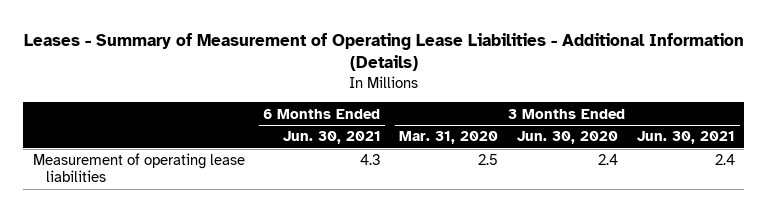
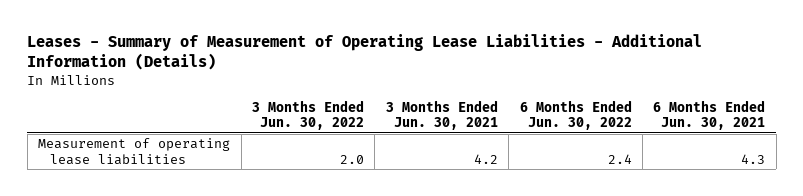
- | 6 Months Ended Jun. 30, 2021 | 3 Months Ended Mar. 31, 2020 | 3 Months Ended Jun. 30, 2020 | 3 Months Ended Jun. 30, 2021
+ | 3 Months Ended Jun. 30, 2022 | 3 Months Ended Jun. 30, 2021 | 6 Months Ended Jun. 30, 2022 | 6 Months Ended Jun. 30, 2021
- Measurement of operating lease liabilities | 4.3 | 2.5 | 2.4 | 2.4
+ Measurement of operating lease liabilities | 2.0 | 4.2 | 2.4 | 4.3

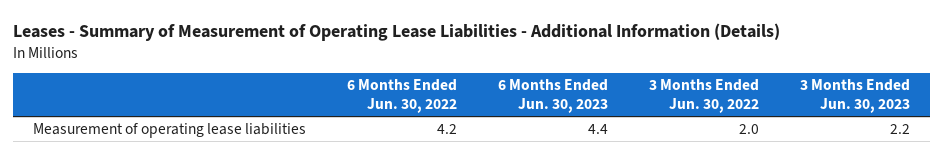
- | 3 Months Ended Jun. 30, 2022 | 3 Months Ended Jun. 30, 2021 | 6 Months Ended Jun. 30, 2022 | 6 Months Ended Jun. 30, 2021
+ | 6 Months Ended Jun. 30, 2022 | 6 Months Ended Jun. 30, 2023 | 3 Months Ended Jun. 30, 2022 | 3 Months Ended Jun. 30, 2023
- Measurement of operating lease liabilities | 2.0 | 4.2 | 2.4 | 4.3
+ Measurement of operating lease liabilities | 4.2 | 4.4 | 2.0 | 2.2

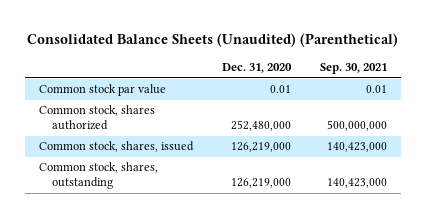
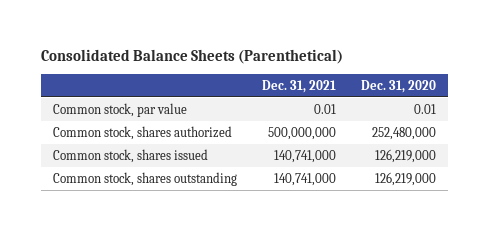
- Consolidated Balance Sheets (Unaudited) (Parenthetical)
+ Consolidated Balance Sheets (Parenthetical)
- | Dec. 31, 2020 | Sep. 30, 2021
+ | Dec. 31, 2021 | Dec. 31, 2020
- Common stock par value | 0.01 | 0.01
+ Common stock, par value | 0.01 | 0.01
- Common stock, shares, issued | 126,219,000 | 140,423,000
- Common stock, shares, outstanding | 126,219,000 | 140,423,000
+ Common stock, shares issued | 140,741,000 | 126,219,000
+ Common stock, shares outstanding | 140,741,000 | 126,219,000

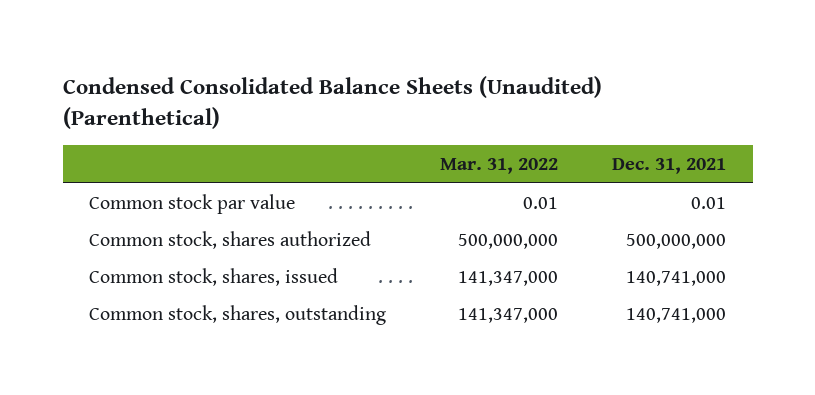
- Consolidated Balance Sheets (Parenthetical)
+ Condensed Consolidated Balance Sheets (Unaudited) (Parenthetical)
- | Dec. 31, 2021 | Dec. 31, 2020
+ | Mar. 31, 2022 | Dec. 31, 2021
- Common stock, par value | 0.01 | 0.01
+ Common stock par value | 0.01 | 0.01
- Common stock, shares issued | 140,741,000 | 126,219,000
- Common stock, shares outstanding | 140,741,000 | 126,219,000
+ Common stock, shares, issued | 141,347,000 | 140,741,000
+ Common stock, shares, outstanding | 141,347,000 | 140,741,000

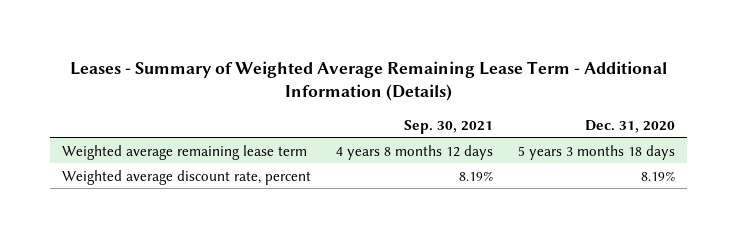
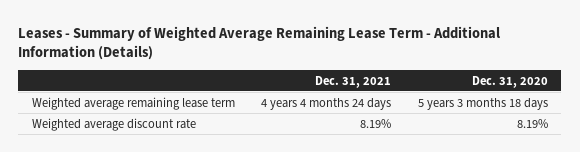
- | Sep. 30, 2021 | Dec. 31, 2020
+ | Dec. 31, 2021 | Dec. 31, 2020
- Weighted average discount rate, percent | 8.19% | 8.19%
+ Weighted average discount rate | 8.19% | 8.19%

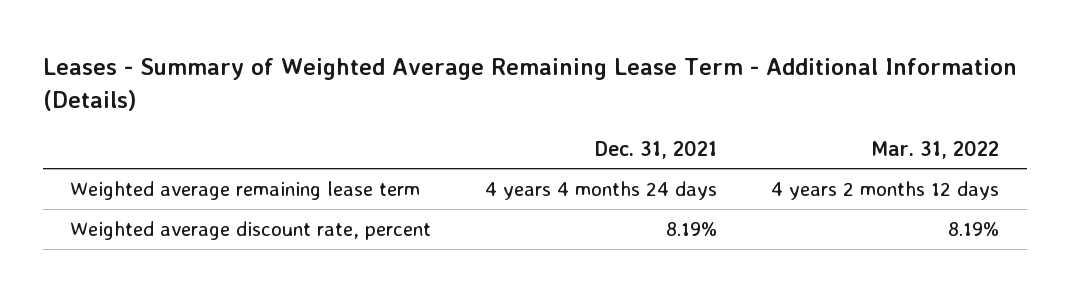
- | Dec. 31, 2021 | Dec. 31, 2020
+ | Dec. 31, 2021 | Mar. 31, 2022
- Weighted average discount rate | 8.19% | 8.19%
+ Weighted average discount rate, percent | 8.19% | 8.19%

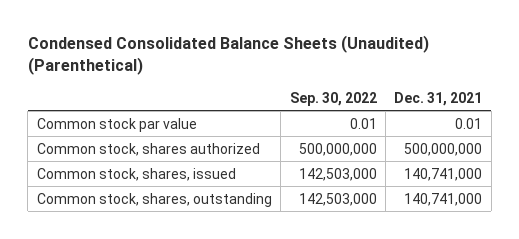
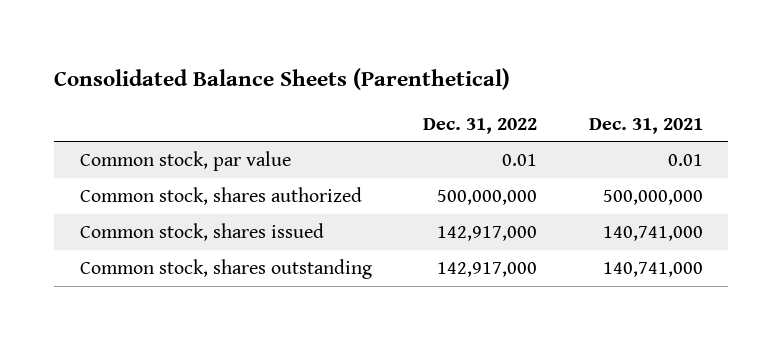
- Condensed Consolidated Balance Sheets (Unaudited) (Parenthetical)
+ Consolidated Balance Sheets (Parenthetical)
- | Sep. 30, 2022 | Dec. 31, 2021
+ | Dec. 31, 2022 | Dec. 31, 2021
- Common stock par value | 0.01 | 0.01
+ Common stock, par value | 0.01 | 0.01
- Common stock, shares, issued | 142,503,000 | 140,741,000
- Common stock, shares, outstanding | 142,503,000 | 140,741,000
+ Common stock, shares issued | 142,917,000 | 140,741,000
+ Common stock, shares outstanding | 142,917,000 | 140,741,000

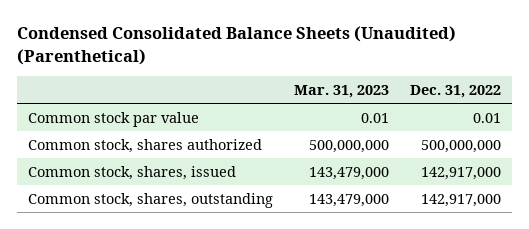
- Consolidated Balance Sheets (Parenthetical)
+ Condensed Consolidated Balance Sheets (Unaudited) (Parenthetical)
- | Dec. 31, 2022 | Dec. 31, 2021
+ | Mar. 31, 2023 | Dec. 31, 2022
- Common stock, par value | 0.01 | 0.01
+ Common stock par value | 0.01 | 0.01
- Common stock, shares issued | 142,917,000 | 140,741,000
- Common stock, shares outstanding | 142,917,000 | 140,741,000
+ Common stock, shares, issued | 143,479,000 | 142,917,000
+ Common stock, shares, outstanding | 143,479,000 | 142,917,000

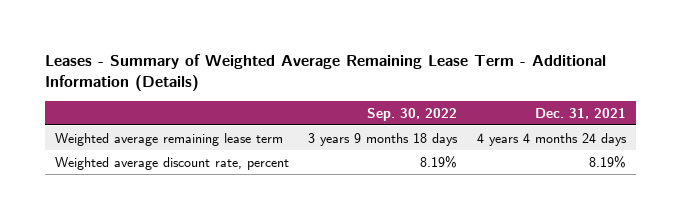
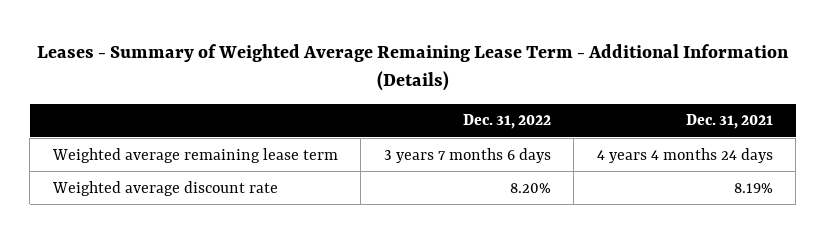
- | Sep. 30, 2022 | Dec. 31, 2021
+ | Dec. 31, 2022 | Dec. 31, 2021
- Weighted average discount rate, percent | 8.19% | 8.19%
+ Weighted average discount rate | 8.20% | 8.19%

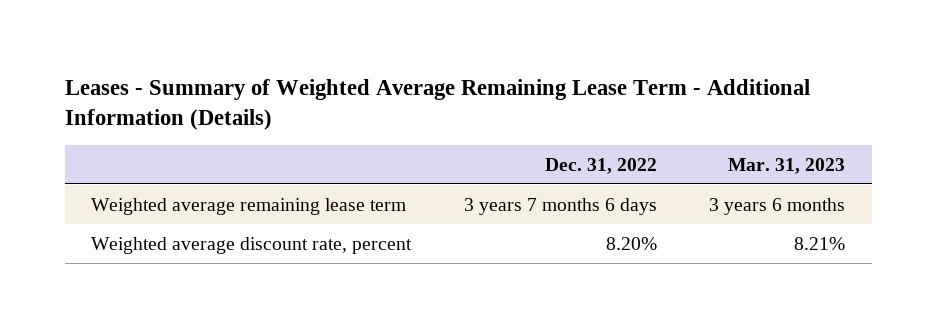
- | Dec. 31, 2022 | Dec. 31, 2021
+ | Dec. 31, 2022 | Mar. 31, 2023
- Weighted average discount rate | 8.20% | 8.19%
+ Weighted average discount rate, percent | 8.20% | 8.21%

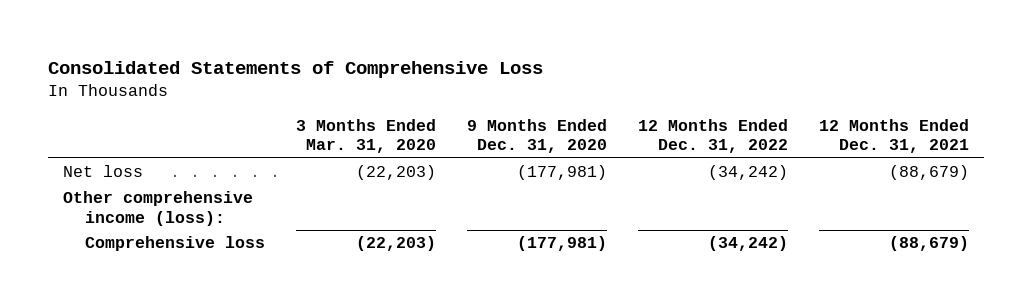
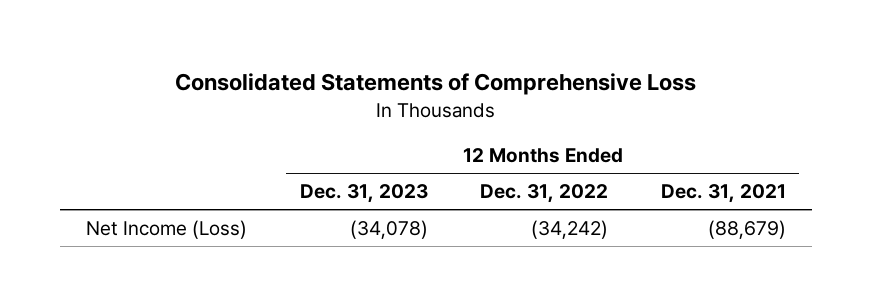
- | 3 Months Ended Mar. 31, 2020 | 9 Months Ended Dec. 31, 2020 | 12 Months Ended Dec. 31, 2022 | 12 Months Ended Dec. 31, 2021
+ | 12 Months Ended Dec. 31, 2023 | 12 Months Ended Dec. 31, 2022 | 12 Months Ended Dec. 31, 2021
- Net loss | (22,203) | (177,981) | (34,242) | (88,679)
- Other comprehensive income (loss):
- Comprehensive loss | (22,203) | (177,981) | (34,242) | (88,679)
+ Net Income (Loss) | (34,078) | (34,242) | (88,679)

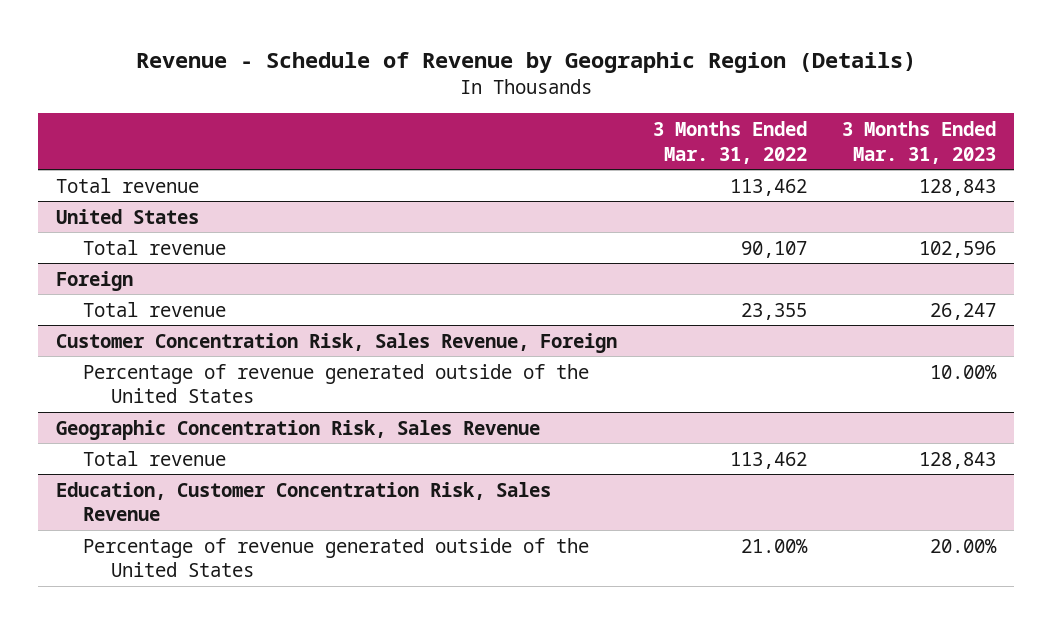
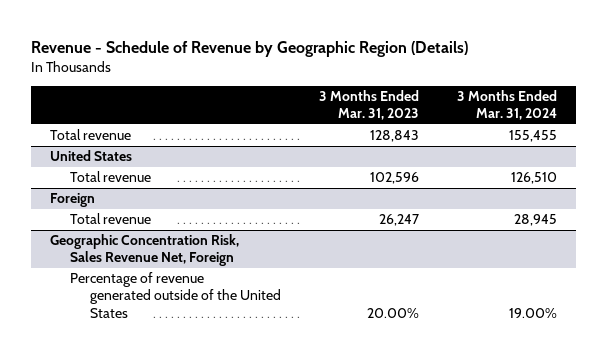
- | 3 Months Ended Mar. 31, 2022 | 3 Months Ended Mar. 31, 2023
+ | 3 Months Ended Mar. 31, 2023 | 3 Months Ended Mar. 31, 2024
- Customer Concentration Risk, Sales Revenue, Foreign
- Percentage of revenue generated outside of the United States | | 10.00%
- Geographic Concentration Risk, Sales Revenue
- Total revenue | 113,462 | 128,843
- Education, Customer Concentration Risk, Sales Revenue
+ Geographic Concentration Risk, Sales Revenue Net, Foreign

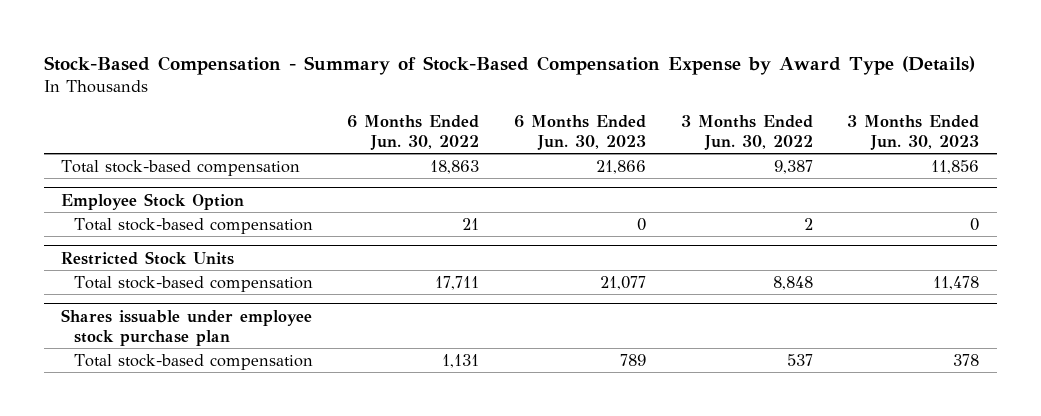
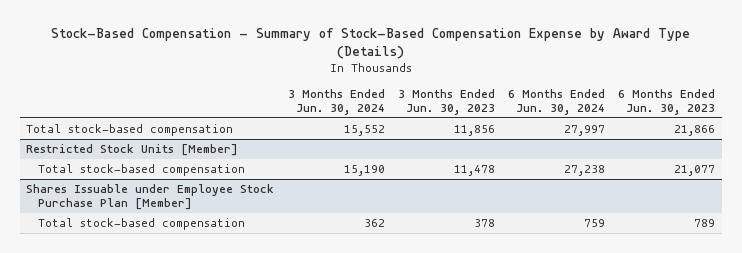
- | 6 Months Ended Jun. 30, 2022 | 6 Months Ended Jun. 30, 2023 | 3 Months Ended Jun. 30, 2022 | 3 Months Ended Jun. 30, 2023
+ | 3 Months Ended Jun. 30, 2024 | 3 Months Ended Jun. 30, 2023 | 6 Months Ended Jun. 30, 2024 | 6 Months Ended Jun. 30, 2023
- Employee Stock Option
- Total stock-based compensation | 21 | 0 | 2 | 0
- Restricted Stock Units
+ Restricted Stock Units [Member]
- Shares issuable under employee stock purchase plan
+ Shares Issuable under Employee Stock Purchase Plan [Member]

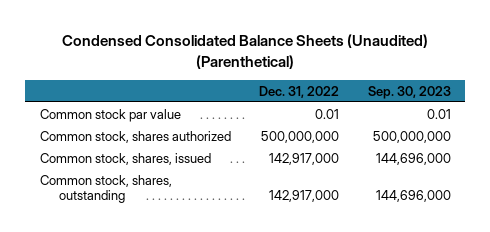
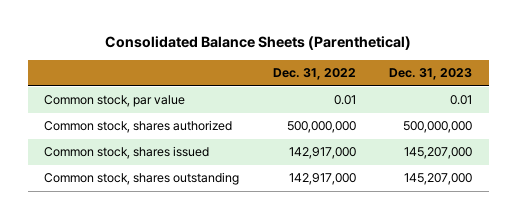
- Condensed Consolidated Balance Sheets (Unaudited) (Parenthetical)
+ Consolidated Balance Sheets (Parenthetical)
- | Dec. 31, 2022 | Sep. 30, 2023
+ | Dec. 31, 2022 | Dec. 31, 2023
- Common stock par value | 0.01 | 0.01
+ Common stock, par value | 0.01 | 0.01
- Common stock, shares, issued | 142,917,000 | 144,696,000
- Common stock, shares, outstanding | 142,917,000 | 144,696,000
+ Common stock, shares issued | 142,917,000 | 145,207,000
+ Common stock, shares outstanding | 142,917,000 | 145,207,000

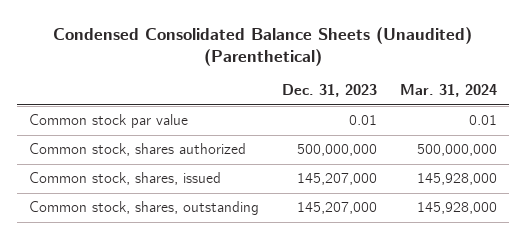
- Consolidated Balance Sheets (Parenthetical)
+ Condensed Consolidated Balance Sheets (Unaudited) (Parenthetical)
- | Dec. 31, 2022 | Dec. 31, 2023
+ | Dec. 31, 2023 | Mar. 31, 2024
- Common stock, par value | 0.01 | 0.01
+ Common stock par value | 0.01 | 0.01
- Common stock, shares issued | 142,917,000 | 145,207,000
- Common stock, shares outstanding | 142,917,000 | 145,207,000
+ Common stock, shares, issued | 145,207,000 | 145,928,000
+ Common stock, shares, outstanding | 145,207,000 | 145,928,000

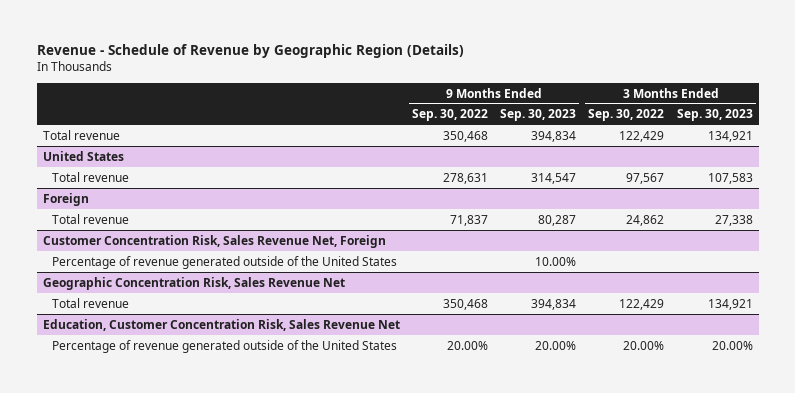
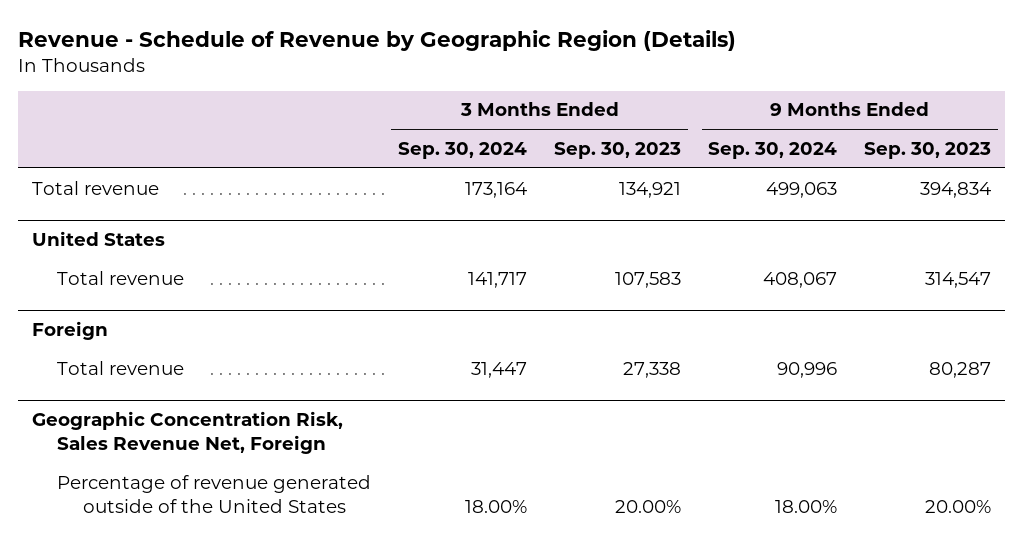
- | 9 Months Ended Sep. 30, 2022 | 9 Months Ended Sep. 30, 2023 | 3 Months Ended Sep. 30, 2022 | 3 Months Ended Sep. 30, 2023
+ | 3 Months Ended Sep. 30, 2024 | 3 Months Ended Sep. 30, 2023 | 9 Months Ended Sep. 30, 2024 | 9 Months Ended Sep. 30, 2023
- Customer Concentration Risk, Sales Revenue Net, Foreign
- Percentage of revenue generated outside of the United States | | 10.00% | |
- Geographic Concentration Risk, Sales Revenue Net
- Total revenue | 350,468 | 394,834 | 122,429 | 134,921
- Education, Customer Concentration Risk, Sales Revenue Net
+ Geographic Concentration Risk, Sales Revenue Net, Foreign

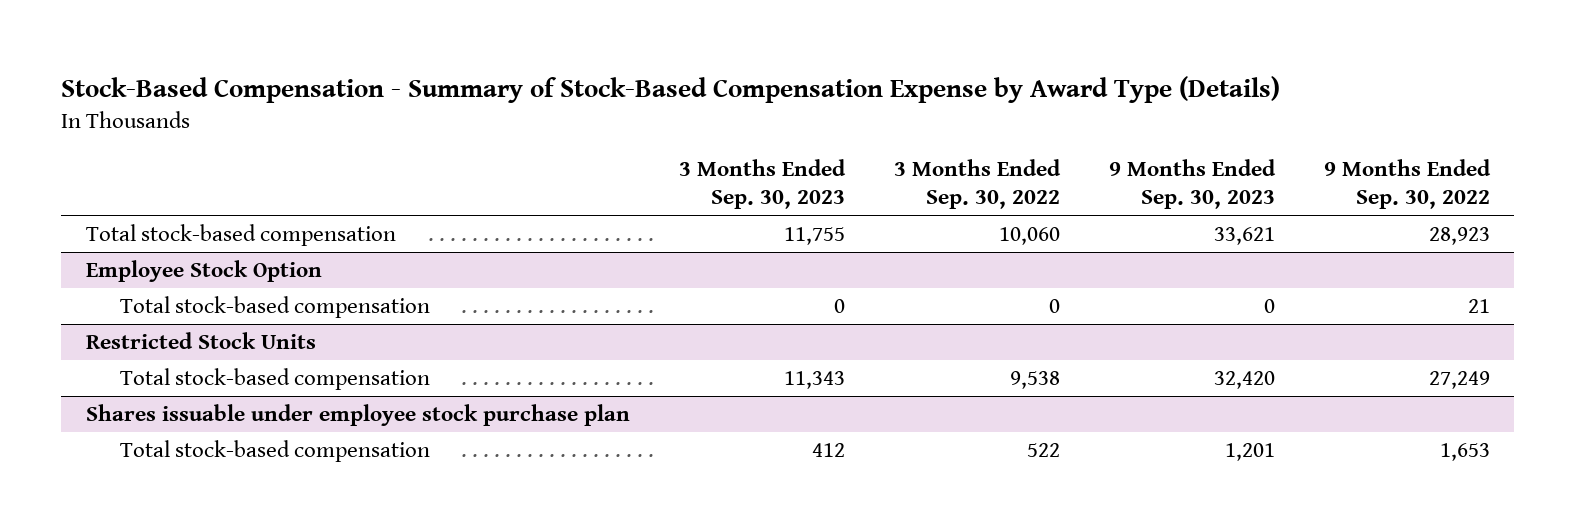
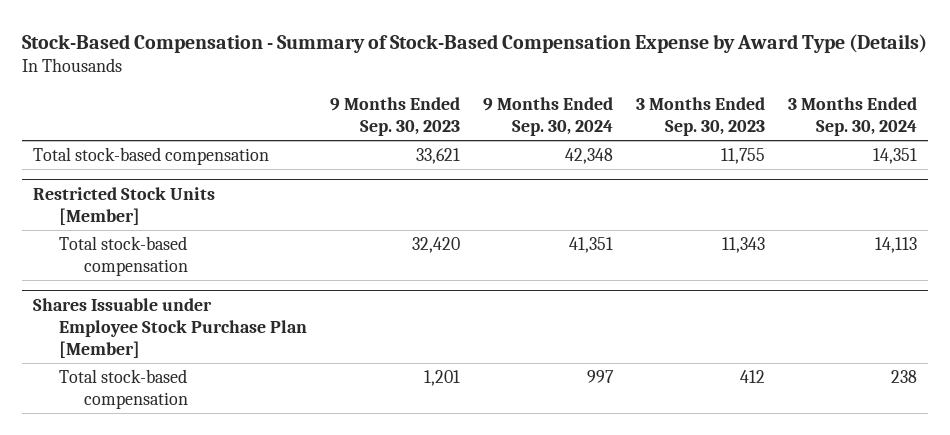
- | 3 Months Ended Sep. 30, 2023 | 3 Months Ended Sep. 30, 2022 | 9 Months Ended Sep. 30, 2023 | 9 Months Ended Sep. 30, 2022
+ | 9 Months Ended Sep. 30, 2023 | 9 Months Ended Sep. 30, 2024 | 3 Months Ended Sep. 30, 2023 | 3 Months Ended Sep. 30, 2024
- Employee Stock Option
- Total stock-based compensation | 0 | 0 | 0 | 21
- Restricted Stock Units
+ Restricted Stock Units [Member]
- Shares issuable under employee stock purchase plan
+ Shares Issuable under Employee Stock Purchase Plan [Member]

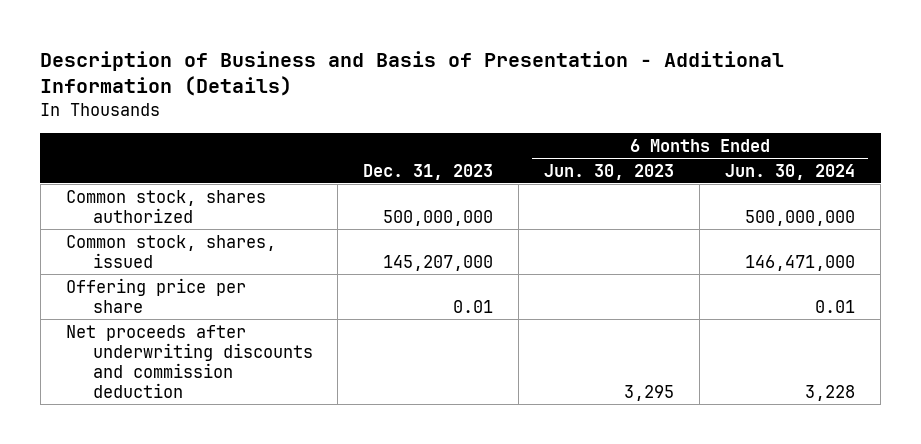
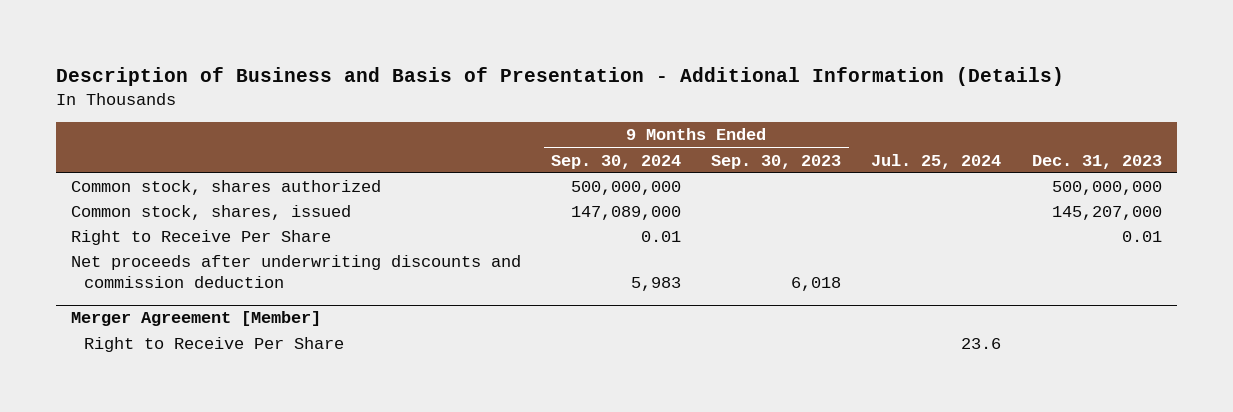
- | Dec. 31, 2023 | 6 Months Ended Jun. 30, 2023 | 6 Months Ended Jun. 30, 2024
+ | 9 Months Ended Sep. 30, 2024 | 9 Months Ended Sep. 30, 2023 | Jul. 25, 2024 | Dec. 31, 2023
- Offering price per share | 0.01 | | 0.01
+ Right to Receive Per Share | 0.01 | | | 0.01
+ Merger Agreement [Member]
+ Right to Receive Per Share | | | 23.6 |

